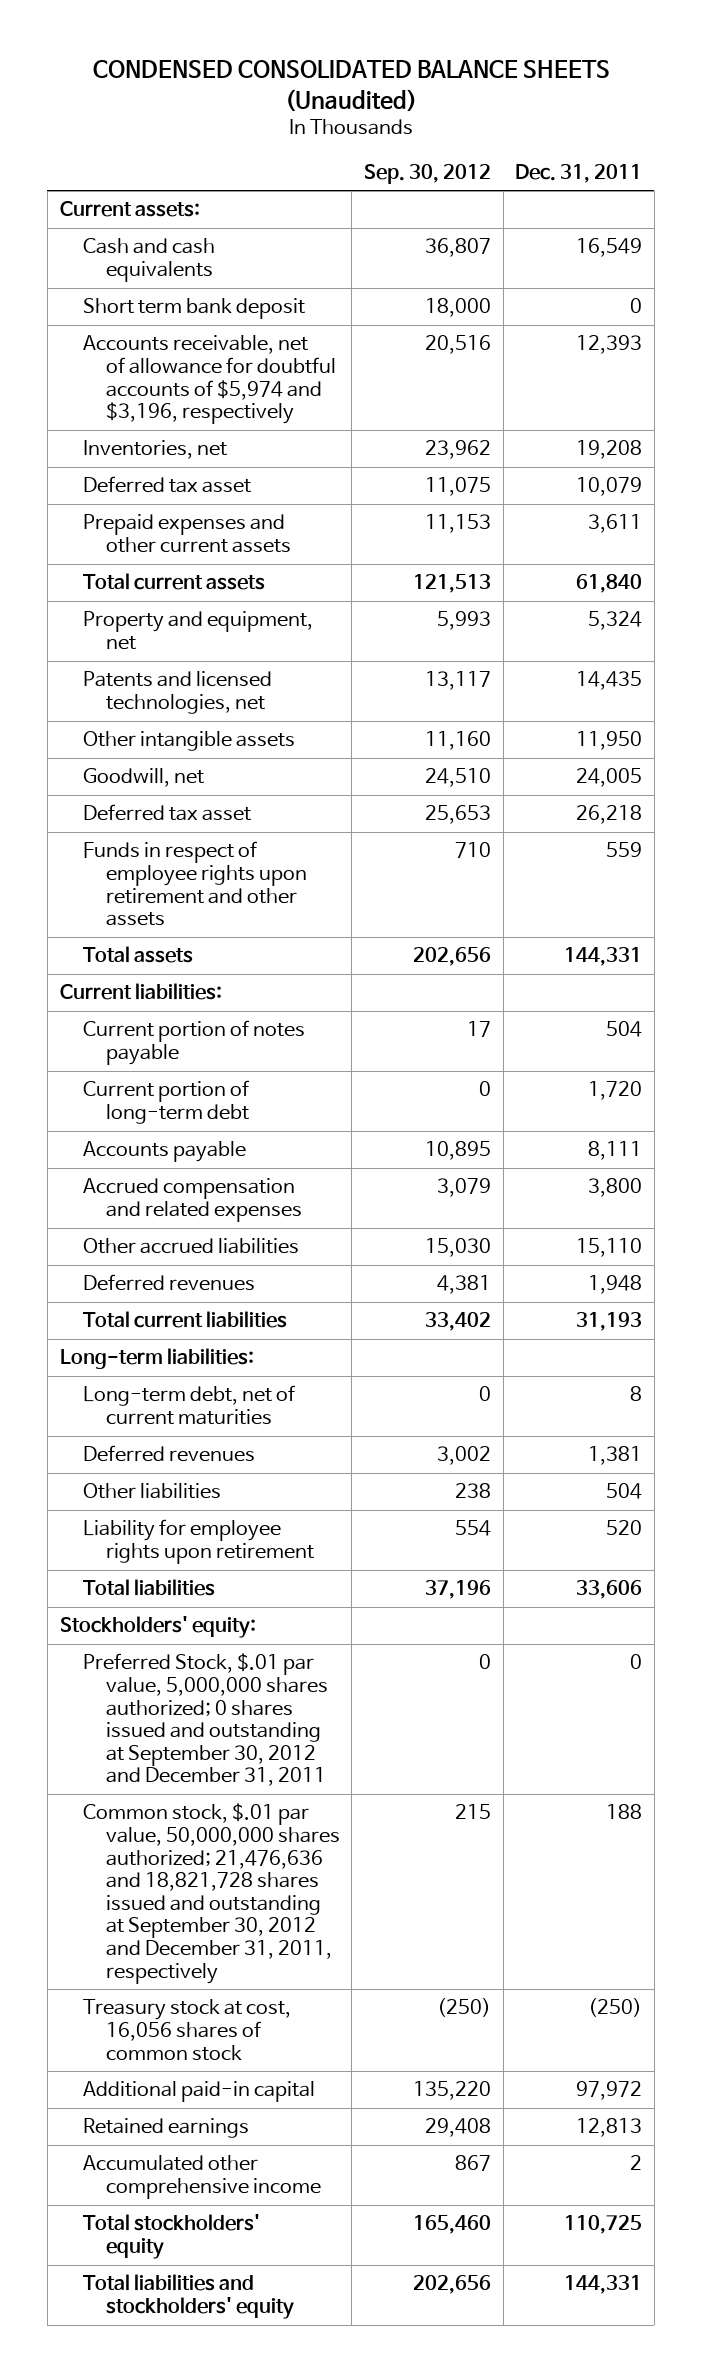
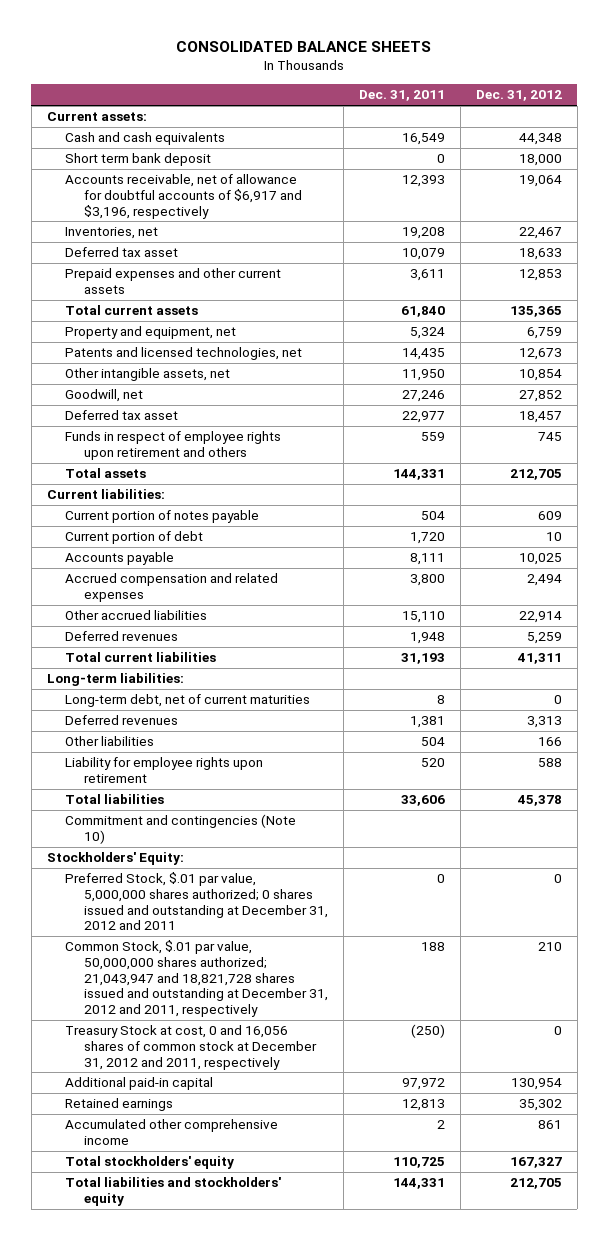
- CONDENSED CONSOLIDATED BALANCE SHEETS (Unaudited)
+ CONSOLIDATED BALANCE SHEETS
- | Sep. 30, 2012 | Dec. 31, 2011
+ | Dec. 31, 2011 | Dec. 31, 2012
- Accounts receivable, net of allowance for doubtful accounts of $5,974 and $3,196, respectively | 20,516 | 12,393
+ Accounts receivable, net of allowance for doubtful accounts of $6,917 and $3,196, respectively | 12,393 | 19,064
- Other intangible assets | 11,160 | 11,950
- Goodwill, net | 24,510 | 24,005
- Deferred tax asset | 25,653 | 26,218
- Funds in respect of employee rights upon retirement and other assets | 710 | 559
+ Other intangible assets, net | 11,950 | 10,854
+ Goodwill, net | 27,246 | 27,852
+ Deferred tax asset | 22,977 | 18,457
+ Funds in respect of employee rights upon retirement and others | 559 | 745
- Current portion of long-term debt | 0 | 1,720
+ Current portion of debt | 1,720 | 10
- Stockholders' equity:
- Preferred Stock, $.01 par value, 5,000,000 shares authorized; 0 shares issued and outstanding at September 30, 2012 and December 31, 2011 | 0 | 0
- Common stock, $.01 par value, 50,000,000 shares authorized; 21,476,636 and 18,821,728 shares issued and outstanding at September 30, 2012 and December 31, 2011, respectively | 215 | 188
- Treasury stock at cost, 16,056 shares of common stock | (250) | (250)
+ Commitment and contingencies (Note 10)
+ Stockholders' Equity:
+ Preferred Stock, $.01 par value, 5,000,000 shares authorized; 0 shares issued and outstanding at December 31, 2012 and 2011 | 0 | 0
+ Common Stock, $.01 par value, 50,000,000 shares authorized; 21,043,947 and 18,821,728 shares issued and outstanding at December 31, 2012 and 2011, respectively | 188 | 210
+ Treasury Stock at cost, 0 and 16,056 shares of common stock at December 31, 2012 and 2011, respectively | (250) | 0

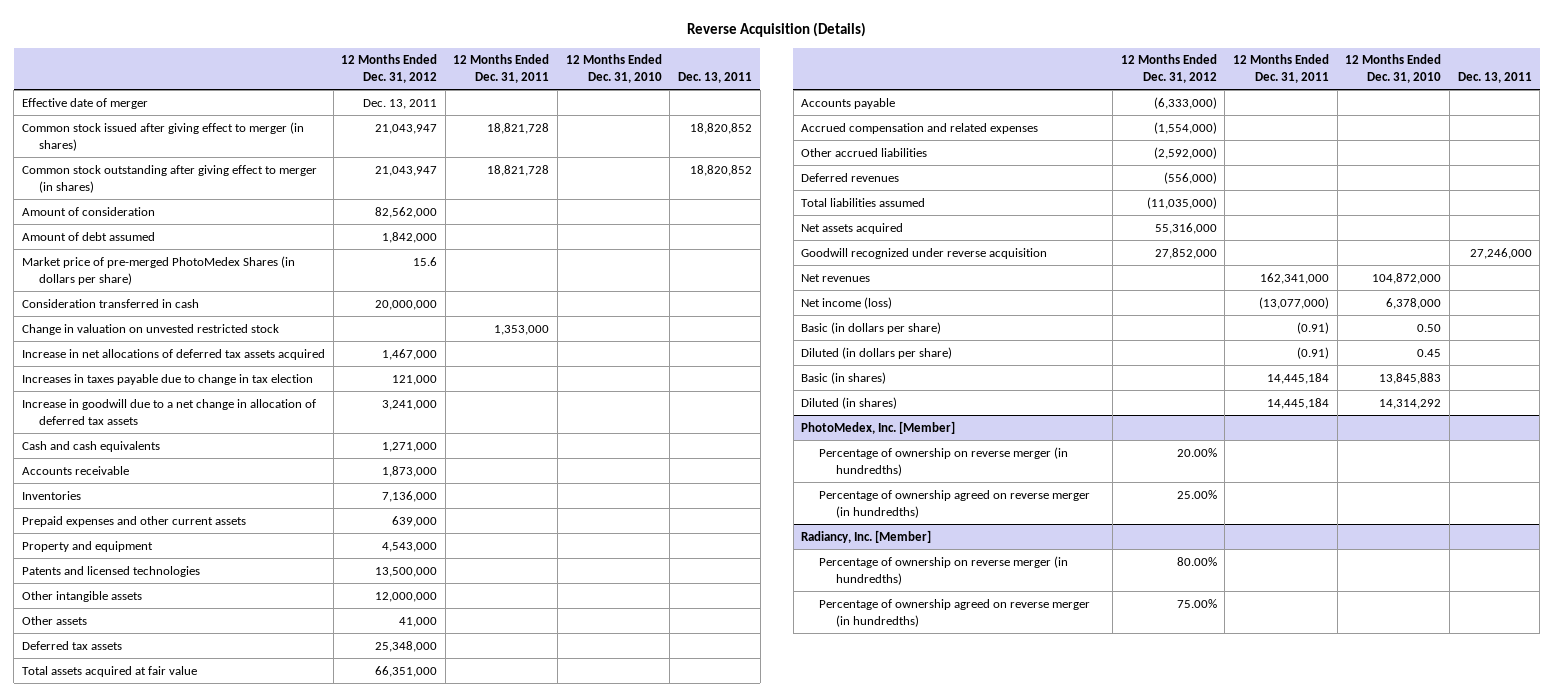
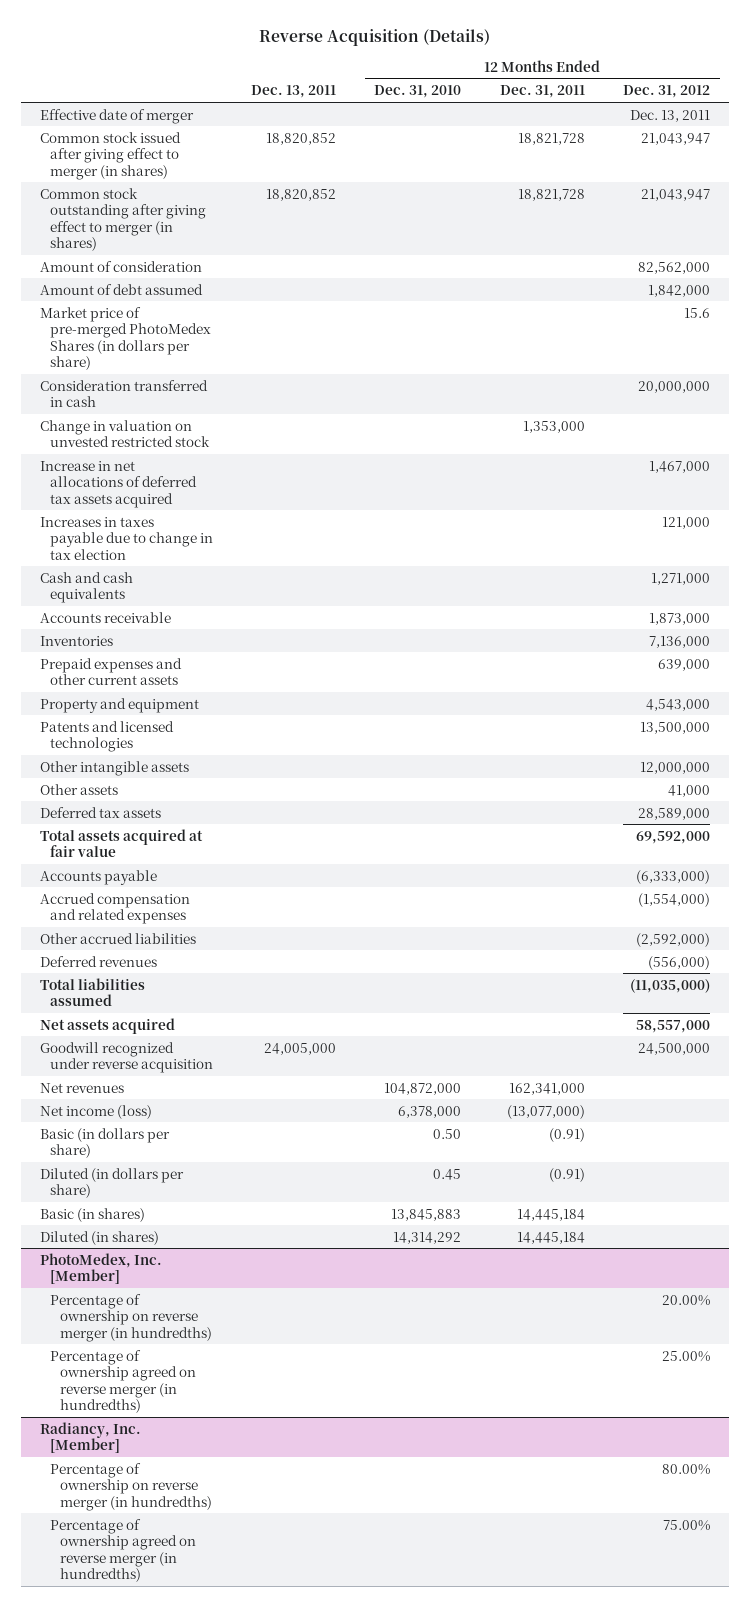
- | 12 Months Ended Dec. 31, 2012 | 12 Months Ended Dec. 31, 2011 | 12 Months Ended Dec. 31, 2010 | Dec. 13, 2011
+ | Dec. 13, 2011 | 12 Months Ended Dec. 31, 2010 | 12 Months Ended Dec. 31, 2011 | 12 Months Ended Dec. 31, 2012
- Increase in goodwill due to a net change in allocation of deferred tax assets | 3,241,000 | | |
- Deferred tax assets | 25,348,000 | | |
- Total assets acquired at fair value | 66,351,000 | | |
+ Deferred tax assets | | | | 28,589,000
+ Total assets acquired at fair value | | | | 69,592,000
- Net assets acquired | 55,316,000 | | |
- Goodwill recognized under reverse acquisition | 27,852,000 | | | 27,246,000
+ Net assets acquired | | | | 58,557,000
+ Goodwill recognized under reverse acquisition | 24,005,000 | | | 24,500,000

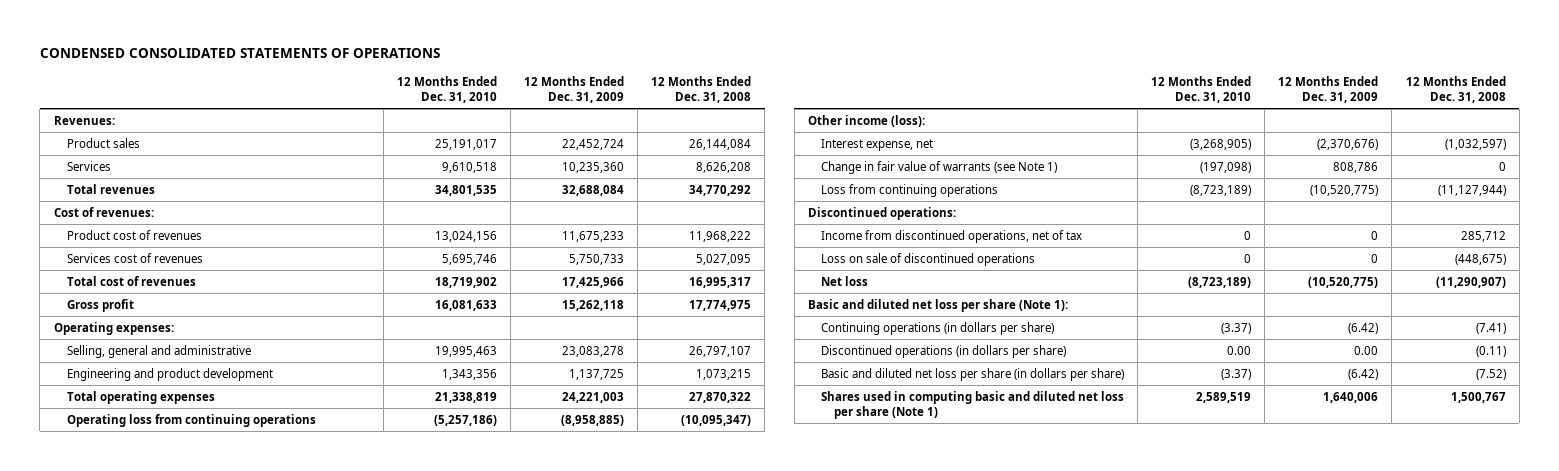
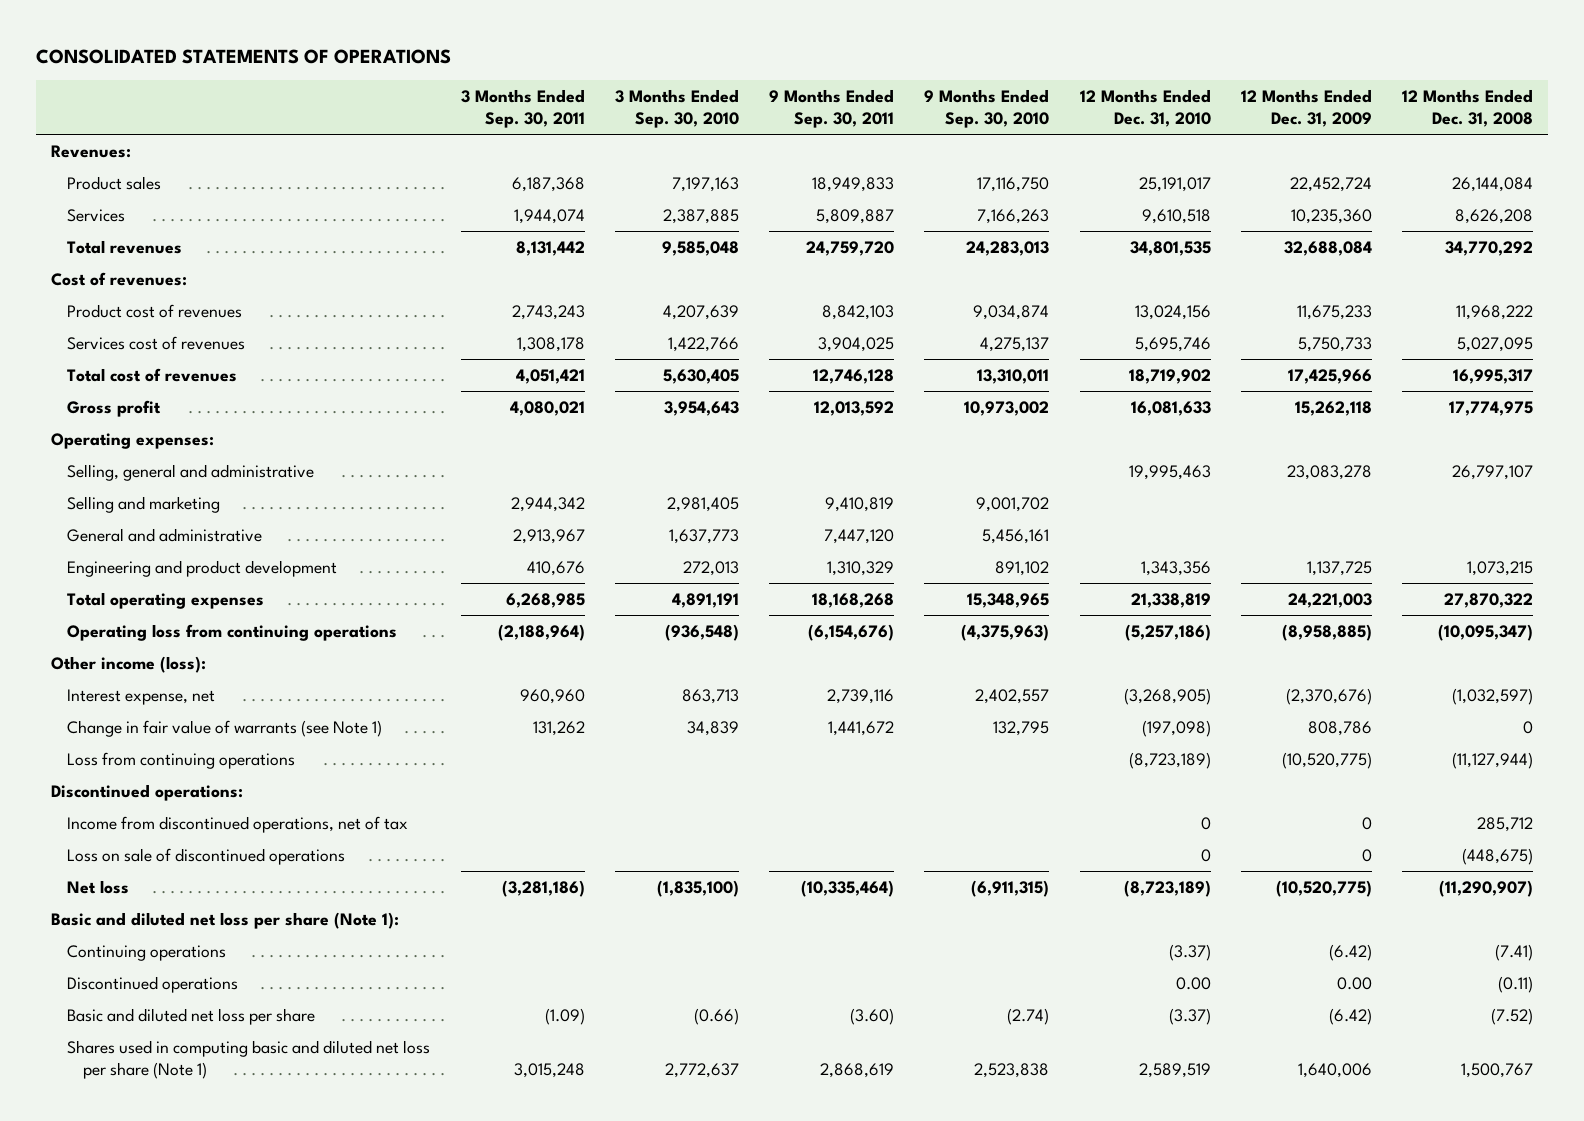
- CONDENSED CONSOLIDATED STATEMENTS OF OPERATIONS
+ CONSOLIDATED STATEMENTS OF OPERATIONS
- | 12 Months Ended Dec. 31, 2010 | 12 Months Ended Dec. 31, 2009 | 12 Months Ended Dec. 31, 2008
+ | 3 Months Ended Sep. 30, 2011 | 3 Months Ended Sep. 30, 2010 | 9 Months Ended Sep. 30, 2011 | 9 Months Ended Sep. 30, 2010 | 12 Months Ended Dec. 31, 2010 | 12 Months Ended Dec. 31, 2009 | 12 Months Ended Dec. 31, 2008
+ Selling and marketing | 2,944,342 | 2,981,405 | 9,410,819 | 9,001,702 | | |
+ General and administrative | 2,913,967 | 1,637,773 | 7,447,120 | 5,456,161 | | |
- Continuing operations (in dollars per share) | (3.37) | (6.42) | (7.41)
- Discontinued operations (in dollars per share) | 0.00 | 0.00 | (0.11)
- Basic and diluted net loss per share (in dollars per share) | (3.37) | (6.42) | (7.52)
+ Continuing operations | | | | | (3.37) | (6.42) | (7.41)
+ Discontinued operations | | | | | 0.00 | 0.00 | (0.11)
+ Basic and diluted net loss per share | (1.09) | (0.66) | (3.60) | (2.74) | (3.37) | (6.42) | (7.52)

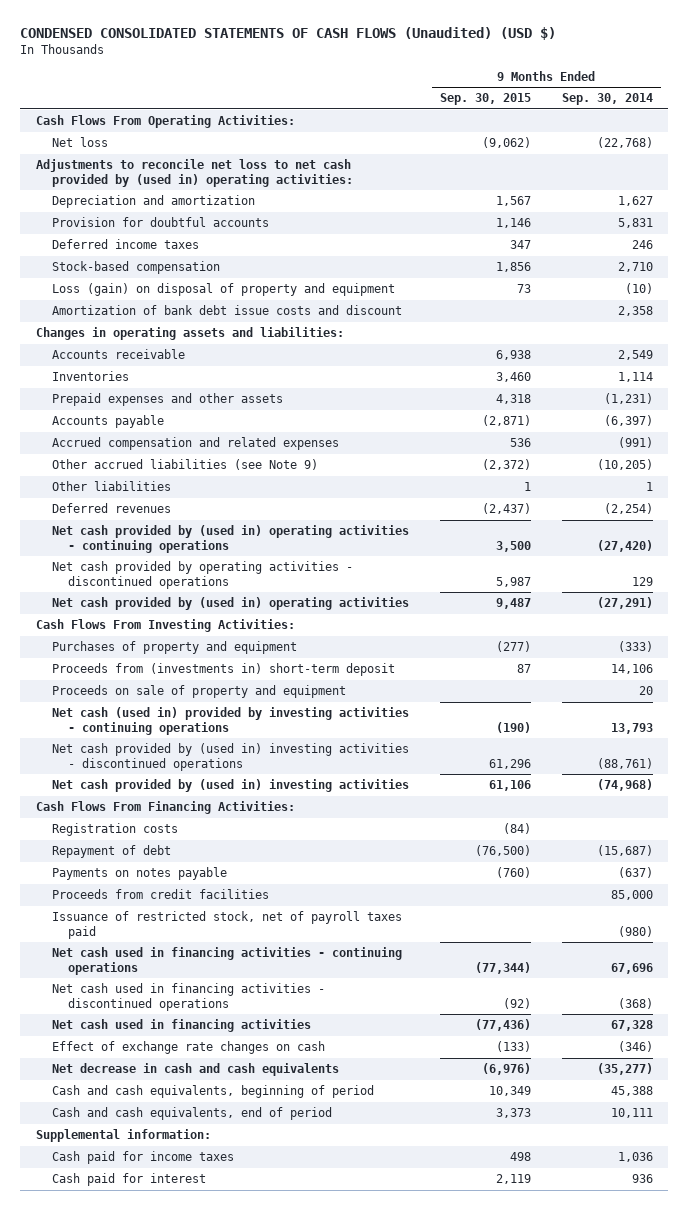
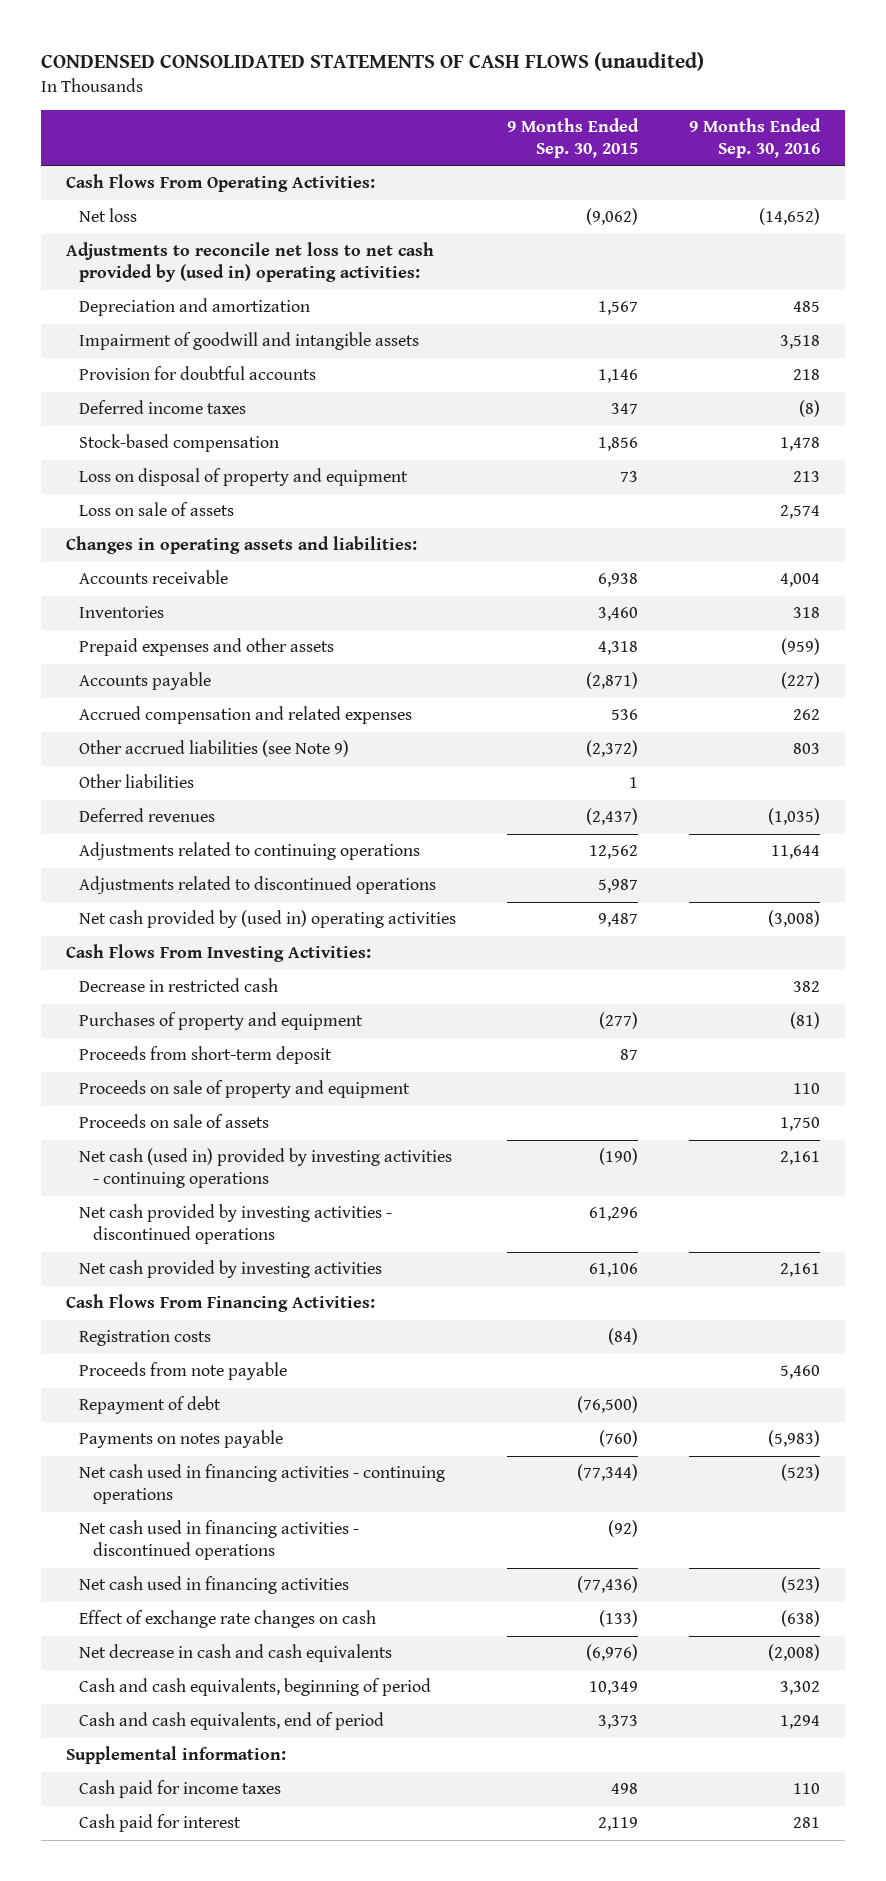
- CONDENSED CONSOLIDATED STATEMENTS OF CASH FLOWS (Unaudited) (USD $)
+ CONDENSED CONSOLIDATED STATEMENTS OF CASH FLOWS (unaudited)
- | 9 Months Ended Sep. 30, 2015 | 9 Months Ended Sep. 30, 2014
+ | 9 Months Ended Sep. 30, 2015 | 9 Months Ended Sep. 30, 2016
+ Impairment of goodwill and intangible assets | | 3,518
- Loss (gain) on disposal of property and equipment | 73 | (10)
- Amortization of bank debt issue costs and discount | | 2,358
+ Loss on disposal of property and equipment | 73 | 213
+ Loss on sale of assets | | 2,574
- Net cash provided by (used in) operating activities - continuing operations | 3,500 | (27,420)
- Net cash provided by operating activities - discontinued operations | 5,987 | 129
+ Adjustments related to continuing operations | 12,562 | 11,644
+ Adjustments related to discontinued operations | 5,987 |
+ Decrease in restricted cash | | 382
- Proceeds from (investments in) short-term deposit | 87 | 14,106
+ Proceeds from short-term deposit | 87 |
+ Proceeds on sale of assets | | 1,750
- Net cash provided by (used in) investing activities - discontinued operations | 61,296 | (88,761)
- Net cash provided by (used in) investing activities | 61,106 | (74,968)
+ Net cash provided by investing activities - discontinued operations | 61,296 |
+ Net cash provided by investing activities | 61,106 | 2,161
+ Proceeds from note payable | | 5,460
- Proceeds from credit facilities | | 85,000
- Issuance of restricted stock, net of payroll taxes paid | | (980)

